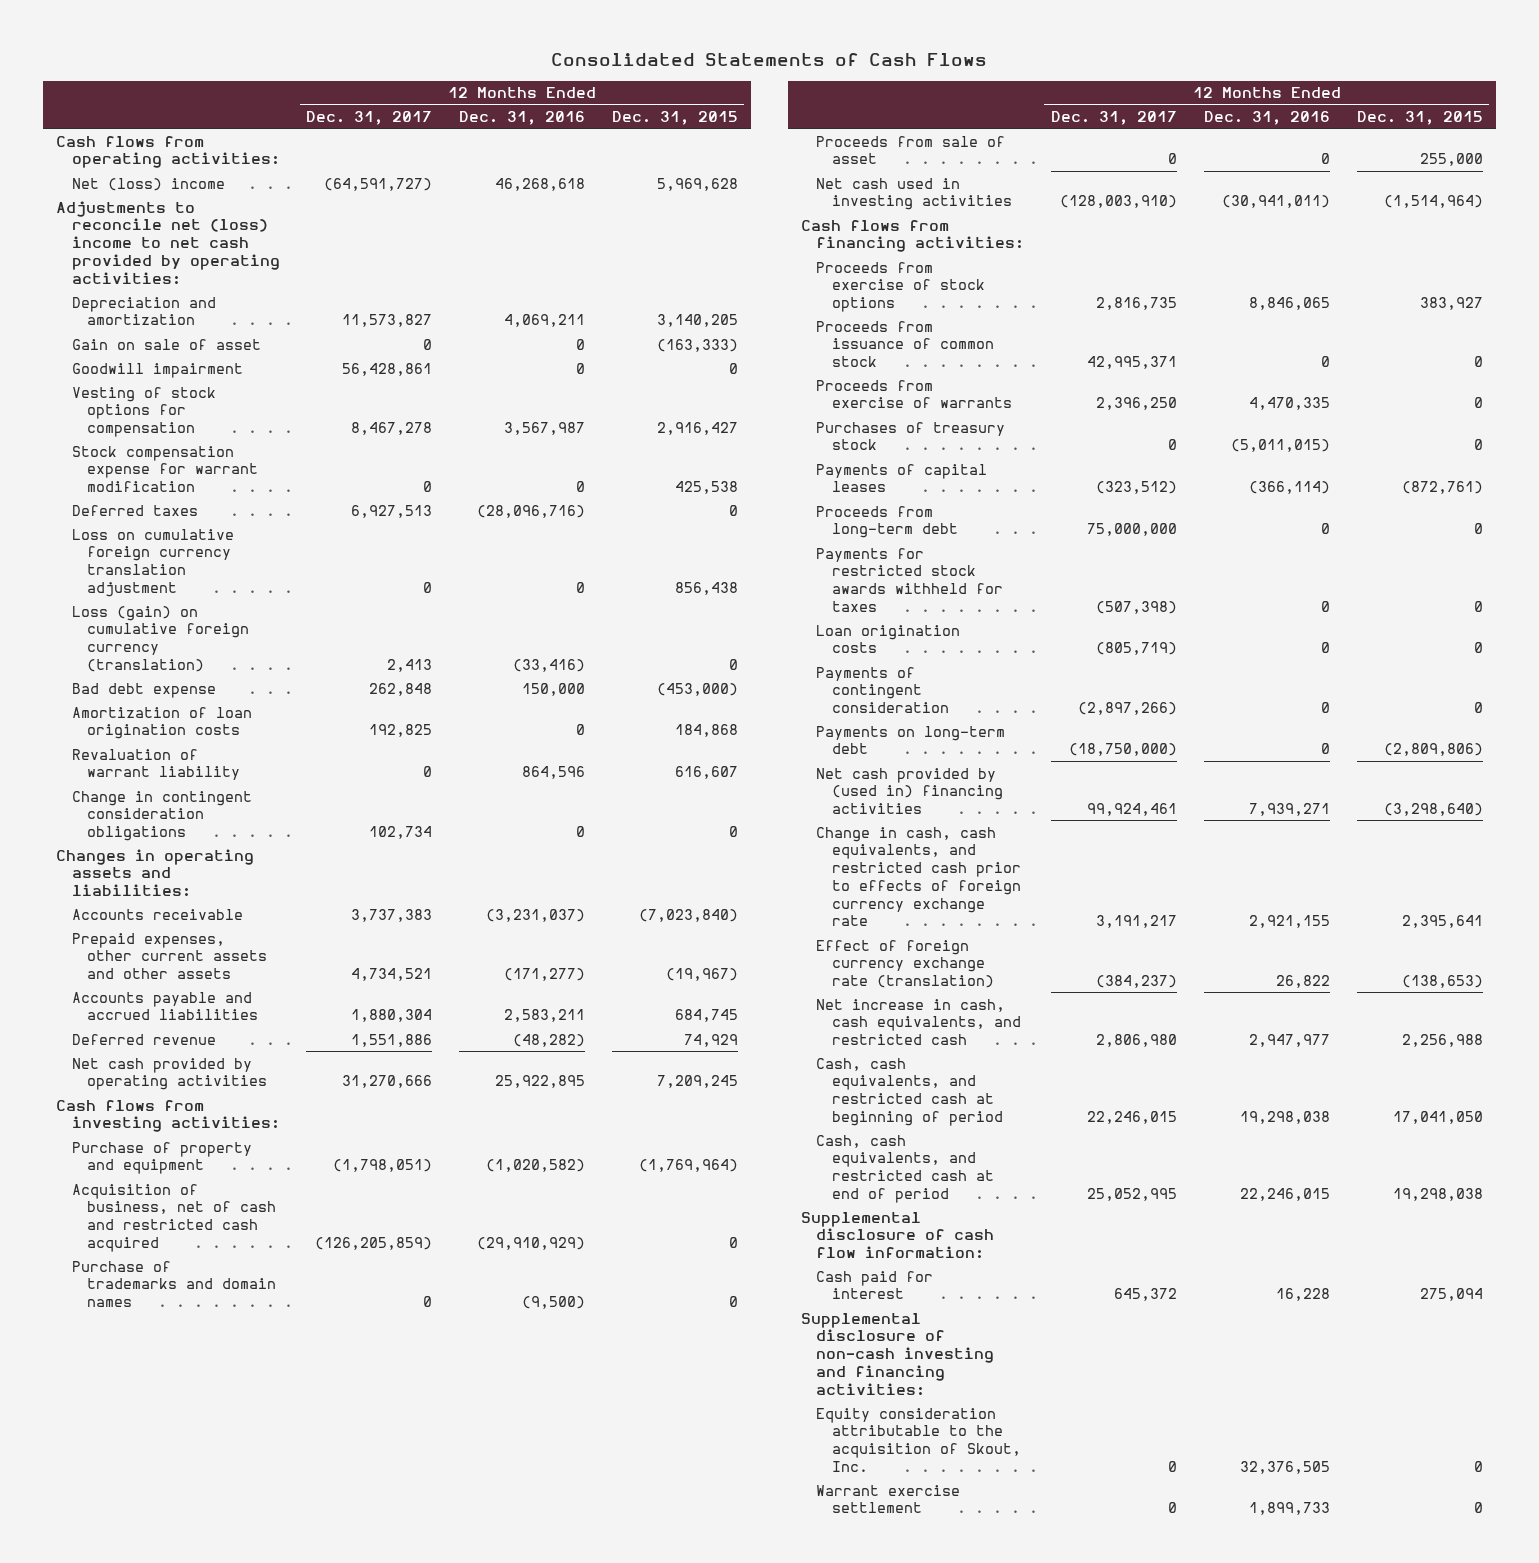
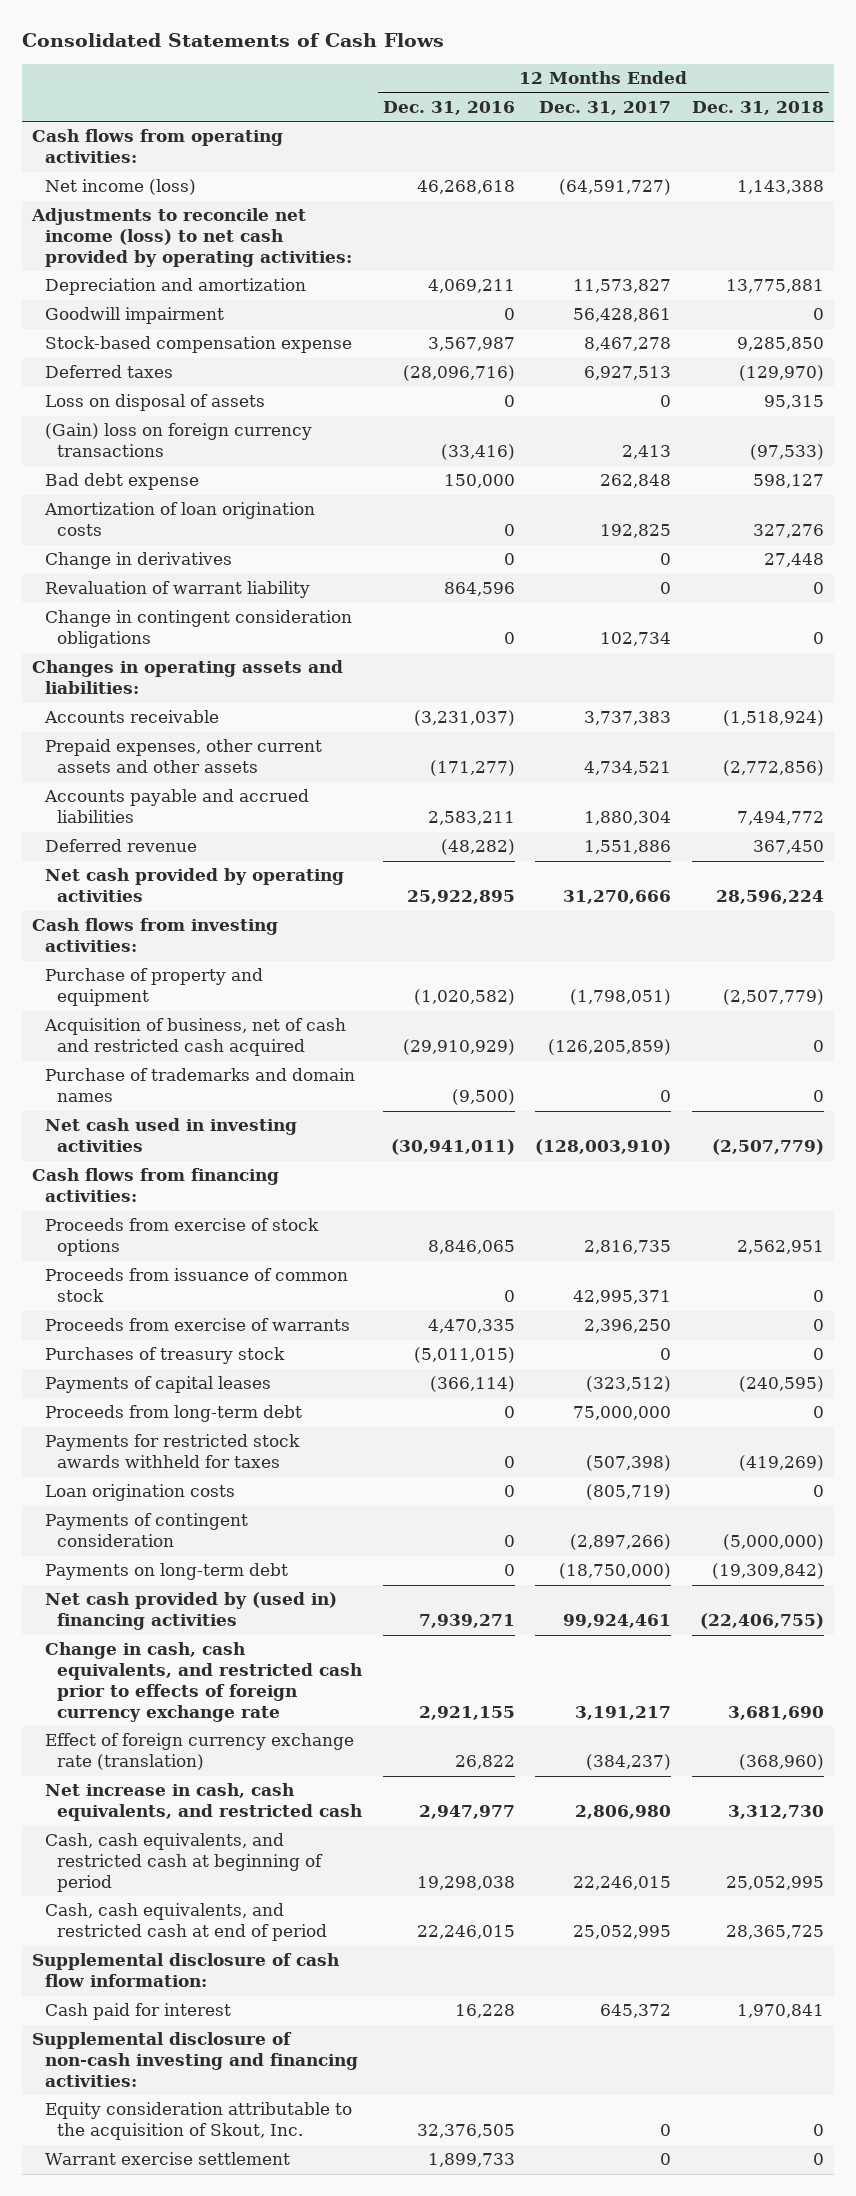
- | 12 Months Ended Dec. 31, 2017 | 12 Months Ended Dec. 31, 2016 | 12 Months Ended Dec. 31, 2015
+ | 12 Months Ended Dec. 31, 2016 | 12 Months Ended Dec. 31, 2017 | 12 Months Ended Dec. 31, 2018
- Net (loss) income | (64,591,727) | 46,268,618 | 5,969,628
- Adjustments to reconcile net (loss) income to net cash provided by operating activities:
+ Net income (loss) | 46,268,618 | (64,591,727) | 1,143,388
+ Adjustments to reconcile net income (loss) to net cash provided by operating activities:
- Gain on sale of asset | 0 | 0 | (163,333)
- Vesting of stock options for compensation | 8,467,278 | 3,567,987 | 2,916,427
- Stock compensation expense for warrant modification | 0 | 0 | 425,538
+ Stock-based compensation expense | 3,567,987 | 8,467,278 | 9,285,850
- Loss on cumulative foreign currency translation adjustment | 0 | 0 | 856,438
- Loss (gain) on cumulative foreign currency (translation) | 2,413 | (33,416) | 0
+ Loss on disposal of assets | 0 | 0 | 95,315
+ (Gain) loss on foreign currency transactions | (33,416) | 2,413 | (97,533)
+ Change in derivatives | 0 | 0 | 27,448
- Proceeds from sale of asset | 0 | 0 | 255,000

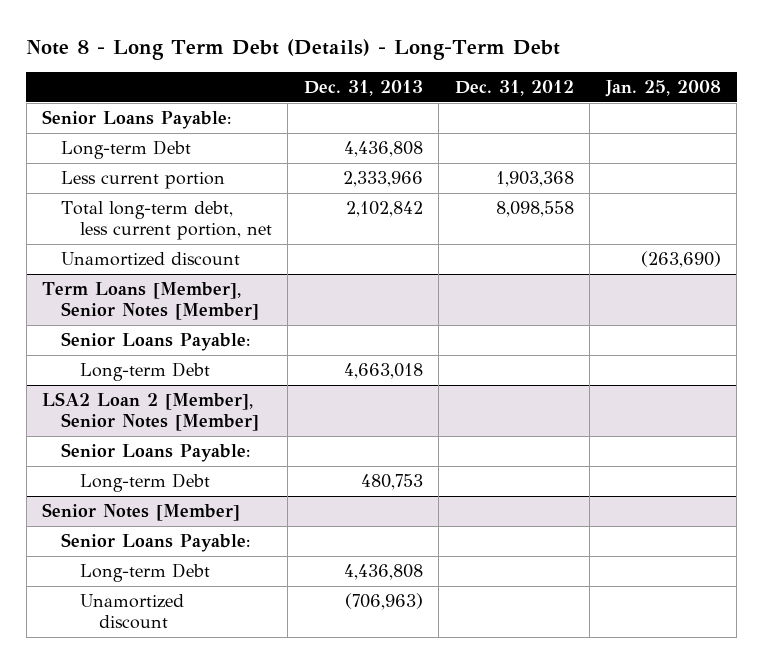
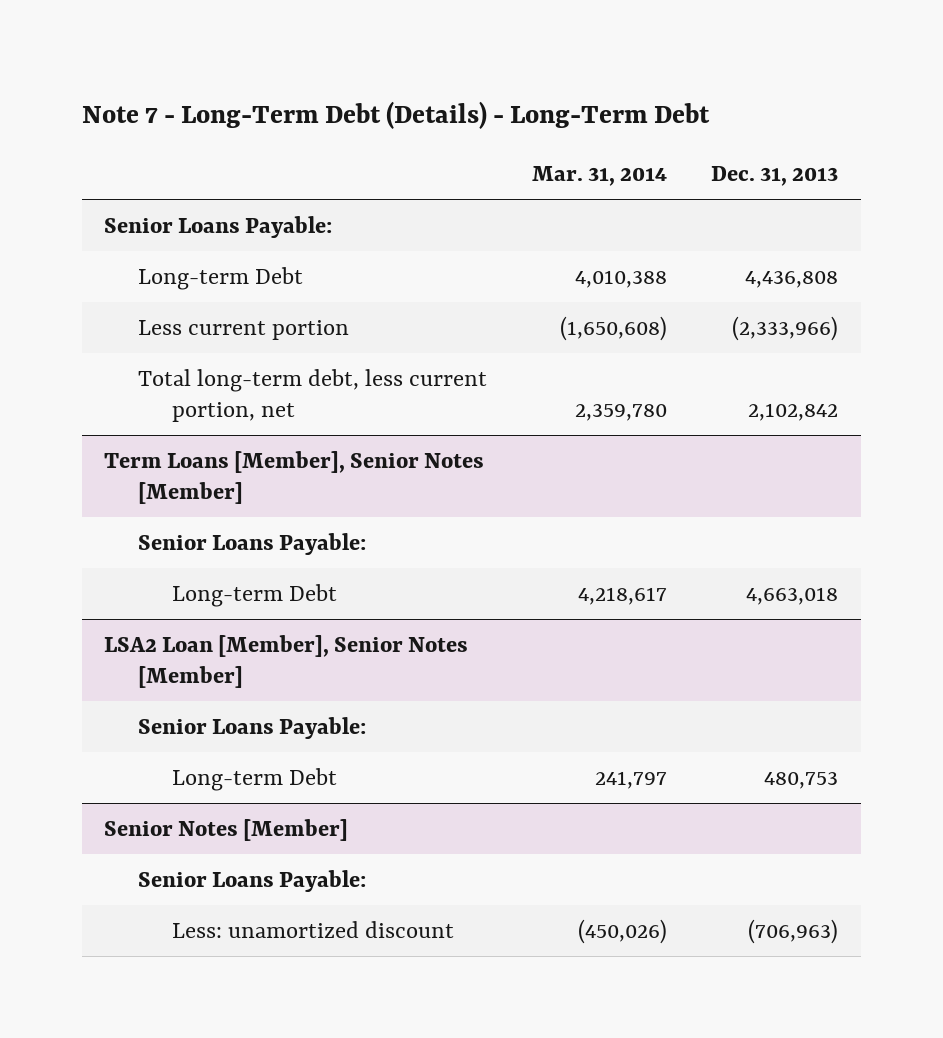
- Note 8 - Long Term Debt (Details) - Long-Term Debt
+ Note 7 - Long-Term Debt (Details) - Long-Term Debt
- | Dec. 31, 2013 | Dec. 31, 2012 | Jan. 25, 2008
+ | Mar. 31, 2014 | Dec. 31, 2013
- Less current portion | 2,333,966 | 1,903,368 |
+ Less current portion | (1,650,608) | (2,333,966)
- Unamortized discount | | | (263,690)
- LSA2 Loan 2 [Member], Senior Notes [Member]
+ LSA2 Loan [Member], Senior Notes [Member]
@ Senior Notes [Member]
- Long-term Debt | 4,436,808 | |
- Unamortized discount | (706,963) | |
+ Less: unamortized discount | (450,026) | (706,963)

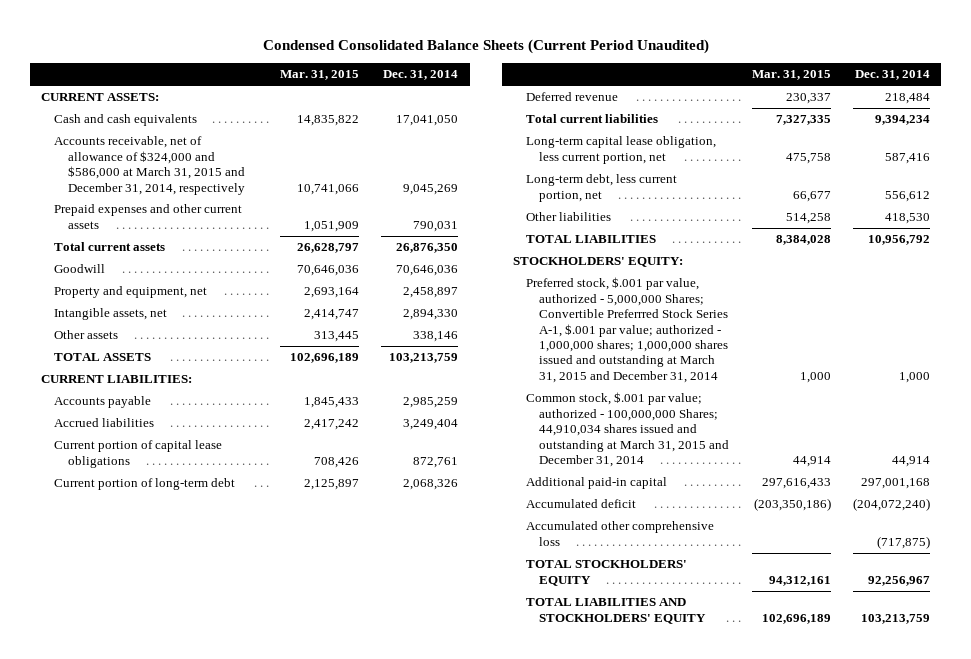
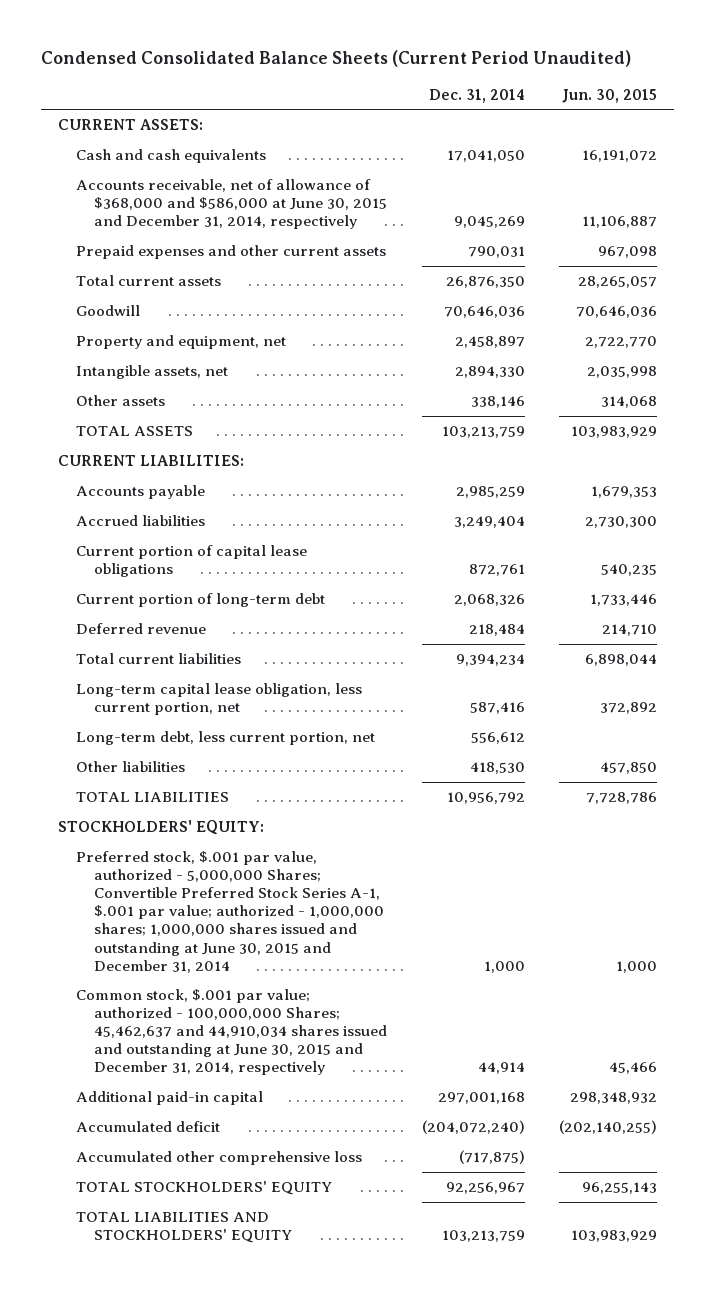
- | Mar. 31, 2015 | Dec. 31, 2014
+ | Dec. 31, 2014 | Jun. 30, 2015
- Accounts receivable, net of allowance of $324,000 and $586,000 at March 31, 2015 and December 31, 2014, respectively | 10,741,066 | 9,045,269
+ Accounts receivable, net of allowance of $368,000 and $586,000 at June 30, 2015 and December 31, 2014, respectively | 9,045,269 | 11,106,887
- Preferred stock, $.001 par value, authorized - 5,000,000 Shares; Convertible Preferrred Stock Series A-1, $.001 par value; authorized - 1,000,000 shares; 1,000,000 shares issued and outstanding at March 31, 2015 and December 31, 2014 | 1,000 | 1,000
- Common stock, $.001 par value; authorized - 100,000,000 Shares; 44,910,034 shares issued and outstanding at March 31, 2015 and December 31, 2014 | 44,914 | 44,914
+ Preferred stock, $.001 par value, authorized - 5,000,000 Shares; Convertible Preferred Stock Series A-1, $.001 par value; authorized - 1,000,000 shares; 1,000,000 shares issued and outstanding at June 30, 2015 and December 31, 2014 | 1,000 | 1,000
+ Common stock, $.001 par value; authorized - 100,000,000 Shares; 45,462,637 and 44,910,034 shares issued and outstanding at June 30, 2015 and December 31, 2014, respectively | 44,914 | 45,466

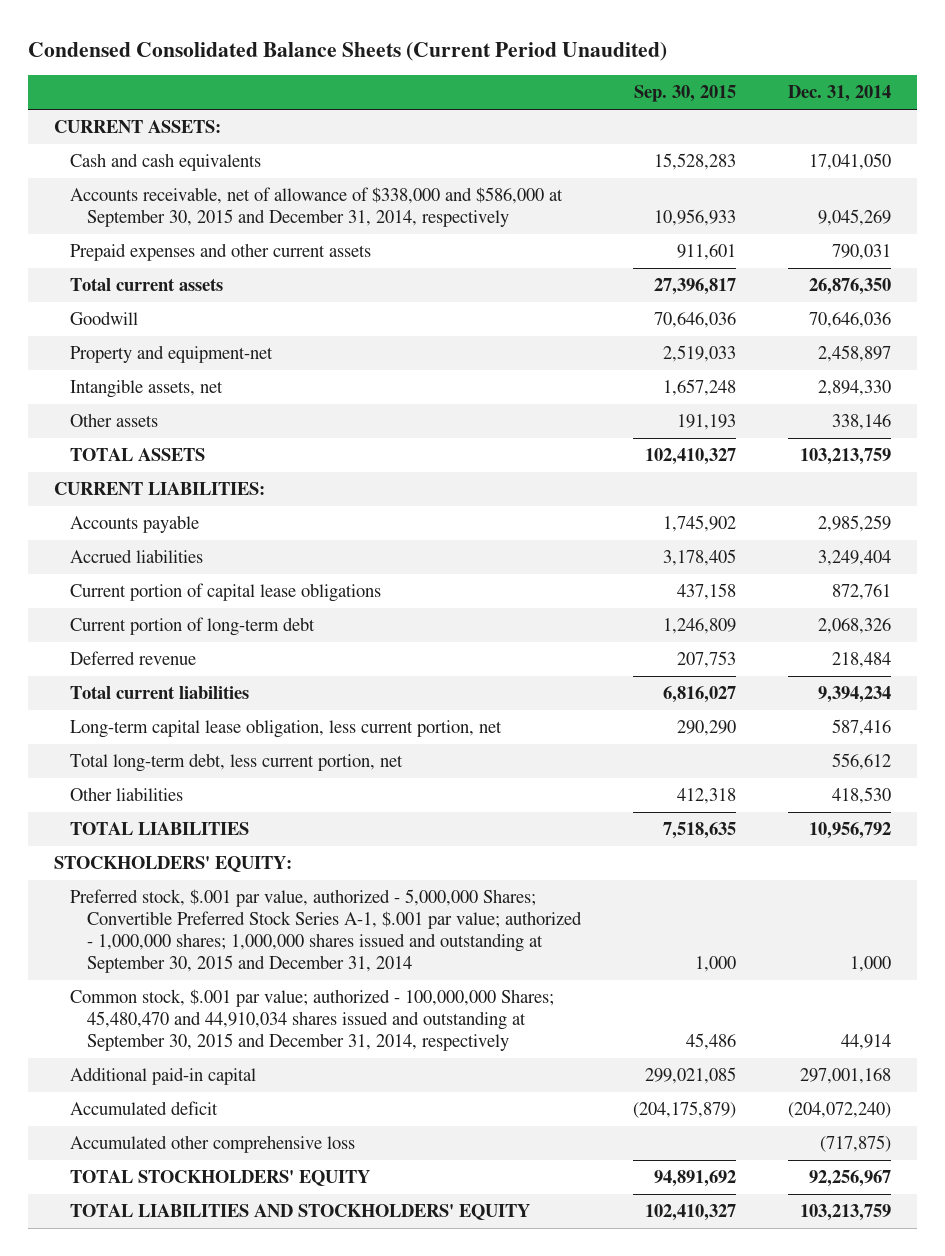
- | Dec. 31, 2014 | Jun. 30, 2015
+ | Sep. 30, 2015 | Dec. 31, 2014
- Accounts receivable, net of allowance of $368,000 and $586,000 at June 30, 2015 and December 31, 2014, respectively | 9,045,269 | 11,106,887
+ Accounts receivable, net of allowance of $338,000 and $586,000 at September 30, 2015 and December 31, 2014, respectively | 10,956,933 | 9,045,269
- Property and equipment, net | 2,458,897 | 2,722,770
+ Property and equipment-net | 2,519,033 | 2,458,897
- Long-term debt, less current portion, net | 556,612 |
+ Total long-term debt, less current portion, net | | 556,612
- Preferred stock, $.001 par value, authorized - 5,000,000 Shares; Convertible Preferred Stock Series A-1, $.001 par value; authorized - 1,000,000 shares; 1,000,000 shares issued and outstanding at June 30, 2015 and December 31, 2014 | 1,000 | 1,000
- Common stock, $.001 par value; authorized - 100,000,000 Shares; 45,462,637 and 44,910,034 shares issued and outstanding at June 30, 2015 and December 31, 2014, respectively | 44,914 | 45,466
+ Preferred stock, $.001 par value, authorized - 5,000,000 Shares; Convertible Preferred Stock Series A-1, $.001 par value; authorized - 1,000,000 shares; 1,000,000 shares issued and outstanding at September 30, 2015 and December 31, 2014 | 1,000 | 1,000
+ Common stock, $.001 par value; authorized - 100,000,000 Shares; 45,480,470 and 44,910,034 shares issued and outstanding at September 30, 2015 and December 31, 2014, respectively | 45,486 | 44,914

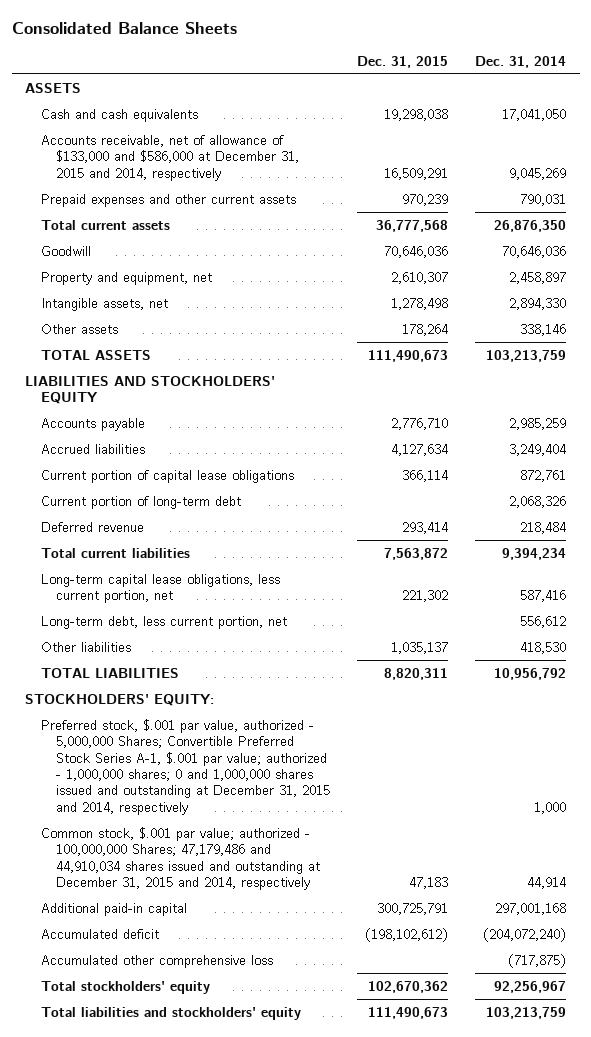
- Condensed Consolidated Balance Sheets (Current Period Unaudited)
+ Consolidated Balance Sheets
- | Sep. 30, 2015 | Dec. 31, 2014
+ | Dec. 31, 2015 | Dec. 31, 2014
- CURRENT ASSETS:
+ ASSETS
- Accounts receivable, net of allowance of $338,000 and $586,000 at September 30, 2015 and December 31, 2014, respectively | 10,956,933 | 9,045,269
+ Accounts receivable, net of allowance of $133,000 and $586,000 at December 31, 2015 and 2014, respectively | 16,509,291 | 9,045,269
- Property and equipment-net | 2,519,033 | 2,458,897
+ Property and equipment, net | 2,610,307 | 2,458,897
- CURRENT LIABILITIES:
+ LIABILITIES AND STOCKHOLDERS' EQUITY
- Long-term capital lease obligation, less current portion, net | 290,290 | 587,416
- Total long-term debt, less current portion, net | | 556,612
+ Long-term capital lease obligations, less current portion, net | 221,302 | 587,416
+ Long-term debt, less current portion, net | | 556,612
- Preferred stock, $.001 par value, authorized - 5,000,000 Shares; Convertible Preferred Stock Series A-1, $.001 par value; authorized - 1,000,000 shares; 1,000,000 shares issued and outstanding at September 30, 2015 and December 31, 2014 | 1,000 | 1,000
- Common stock, $.001 par value; authorized - 100,000,000 Shares; 45,480,470 and 44,910,034 shares issued and outstanding at September 30, 2015 and December 31, 2014, respectively | 45,486 | 44,914
+ Preferred stock, $.001 par value, authorized - 5,000,000 Shares; Convertible Preferred Stock Series A-1, $.001 par value; authorized - 1,000,000 shares; 0 and 1,000,000 shares issued and outstanding at December 31, 2015 and 2014, respectively | | 1,000
+ Common stock, $.001 par value; authorized - 100,000,000 Shares; 47,179,486 and 44,910,034 shares issued and outstanding at December 31, 2015 and 2014, respectively | 47,183 | 44,914
- TOTAL STOCKHOLDERS' EQUITY | 94,891,692 | 92,256,967
- TOTAL LIABILITIES AND STOCKHOLDERS' EQUITY | 102,410,327 | 103,213,759
+ Total stockholders' equity | 102,670,362 | 92,256,967
+ Total liabilities and stockholders' equity | 111,490,673 | 103,213,759

